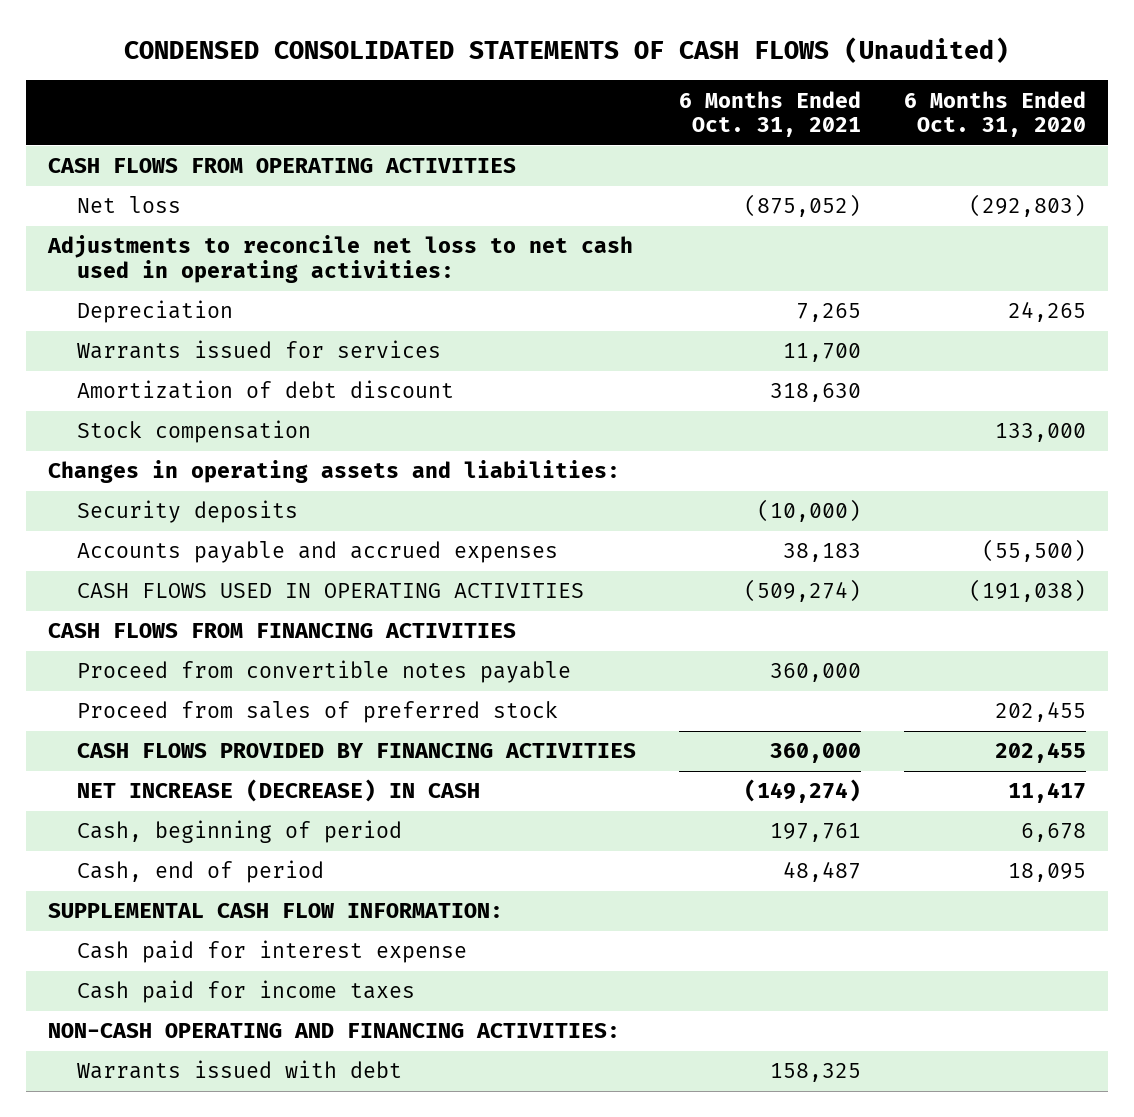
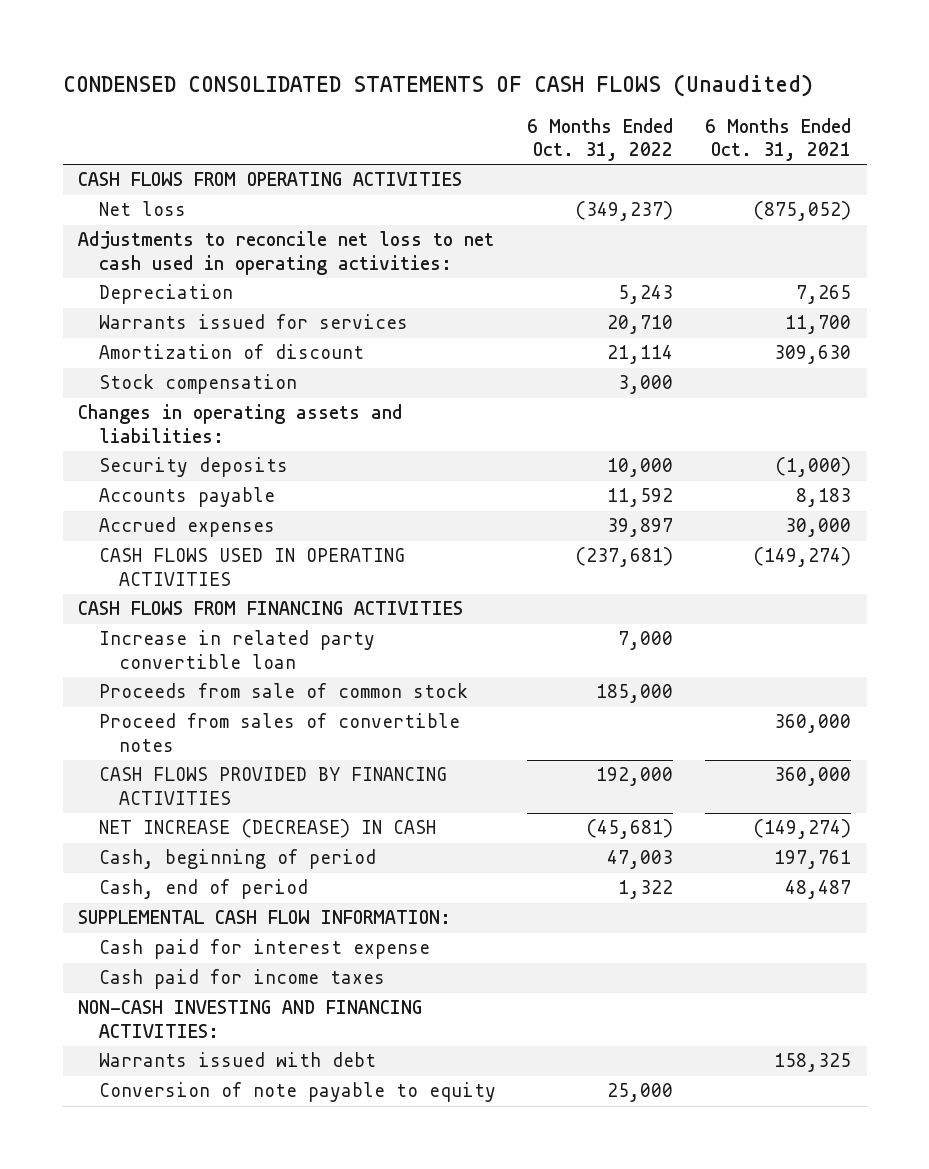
- | 6 Months Ended Oct. 31, 2021 | 6 Months Ended Oct. 31, 2020
+ | 6 Months Ended Oct. 31, 2022 | 6 Months Ended Oct. 31, 2021
- Amortization of debt discount | 318,630 |
+ Amortization of discount | 21,114 | 309,630
- Security deposits | (10,000) |
- Accounts payable and accrued expenses | 38,183 | (55,500)
- CASH FLOWS USED IN OPERATING ACTIVITIES | (509,274) | (191,038)
+ Security deposits | 10,000 | (1,000)
+ Accounts payable | 11,592 | 8,183
+ Accrued expenses | 39,897 | 30,000
+ CASH FLOWS USED IN OPERATING ACTIVITIES | (237,681) | (149,274)
- Proceed from convertible notes payable | 360,000 |
- Proceed from sales of preferred stock | | 202,455
+ Increase in related party convertible loan | 7,000 |
+ Proceeds from sale of common stock | 185,000 |
+ Proceed from sales of convertible notes | | 360,000
- NON-CASH OPERATING AND FINANCING ACTIVITIES:
+ NON-CASH INVESTING AND FINANCING ACTIVITIES:
+ Conversion of note payable to equity | 25,000 |

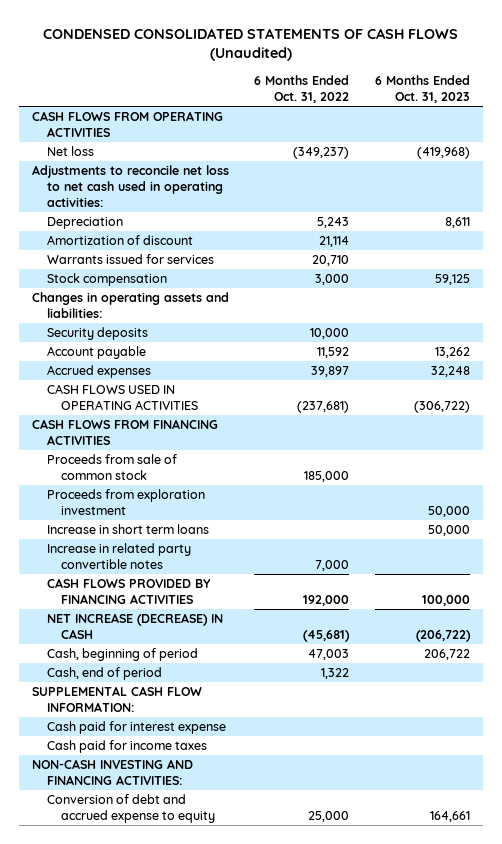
- | 6 Months Ended Oct. 31, 2022 | 6 Months Ended Oct. 31, 2021
+ | 6 Months Ended Oct. 31, 2022 | 6 Months Ended Oct. 31, 2023
moved down: Warrants issued for services | 20,710 |
- Accounts payable | 11,592 | 8,183
+ Account payable | 11,592 | 13,262
- Increase in related party convertible loan | 7,000 |
- Proceed from sales of convertible notes | | 360,000
+ Proceeds from exploration investment | | 50,000
+ Increase in short term loans | | 50,000
+ Increase in related party convertible notes | 7,000 |
- Warrants issued with debt | | 158,325
- Conversion of note payable to equity | 25,000 |
+ Conversion of debt and accrued expense to equity | 25,000 | 164,661

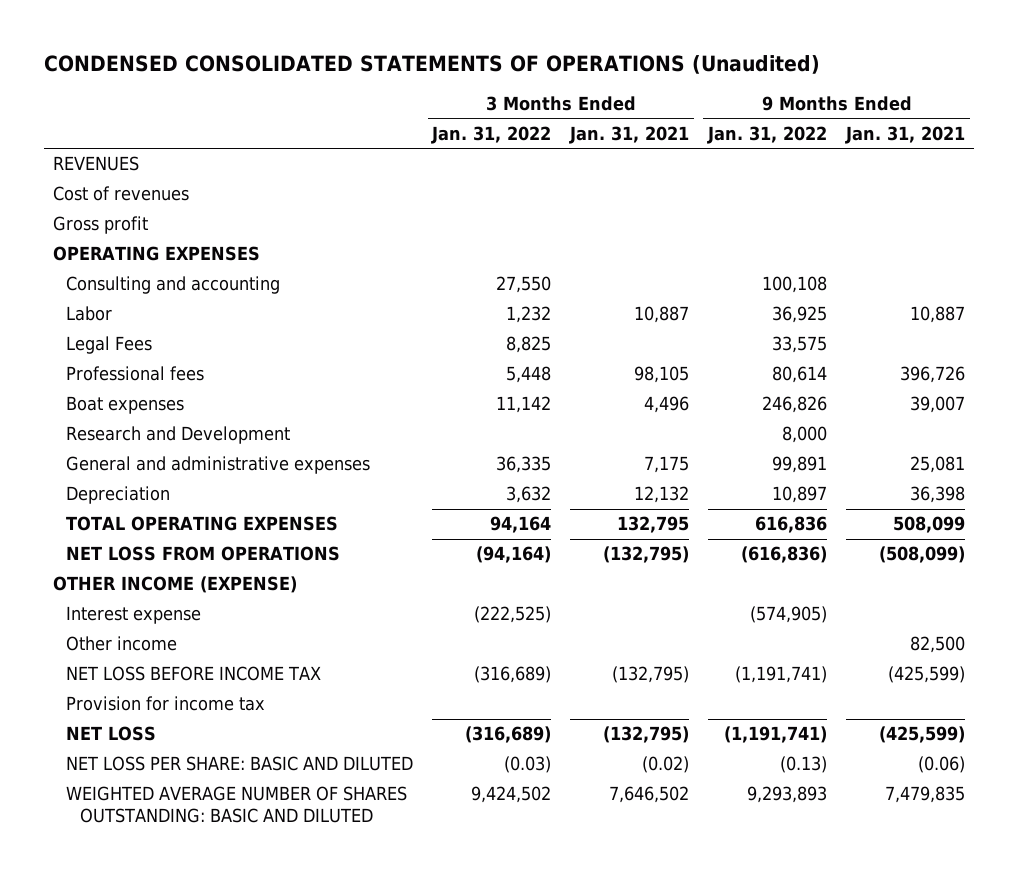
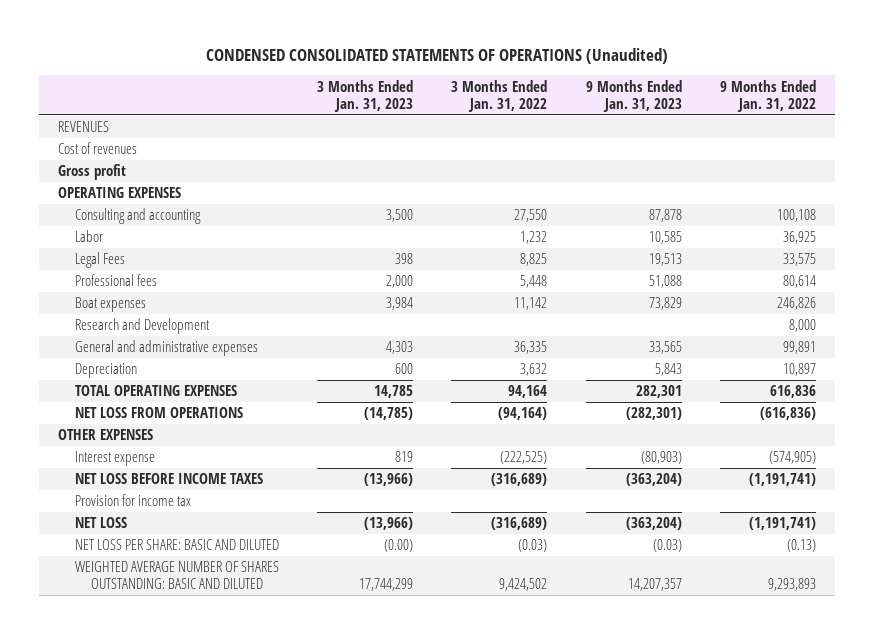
- | 3 Months Ended Jan. 31, 2022 | 3 Months Ended Jan. 31, 2021 | 9 Months Ended Jan. 31, 2022 | 9 Months Ended Jan. 31, 2021
+ | 3 Months Ended Jan. 31, 2023 | 3 Months Ended Jan. 31, 2022 | 9 Months Ended Jan. 31, 2023 | 9 Months Ended Jan. 31, 2022
- OTHER INCOME (EXPENSE)
+ OTHER EXPENSES
- Other income | | | | 82,500
- NET LOSS BEFORE INCOME TAX | (316,689) | (132,795) | (1,191,741) | (425,599)
+ NET LOSS BEFORE INCOME TAXES | (13,966) | (316,689) | (363,204) | (1,191,741)

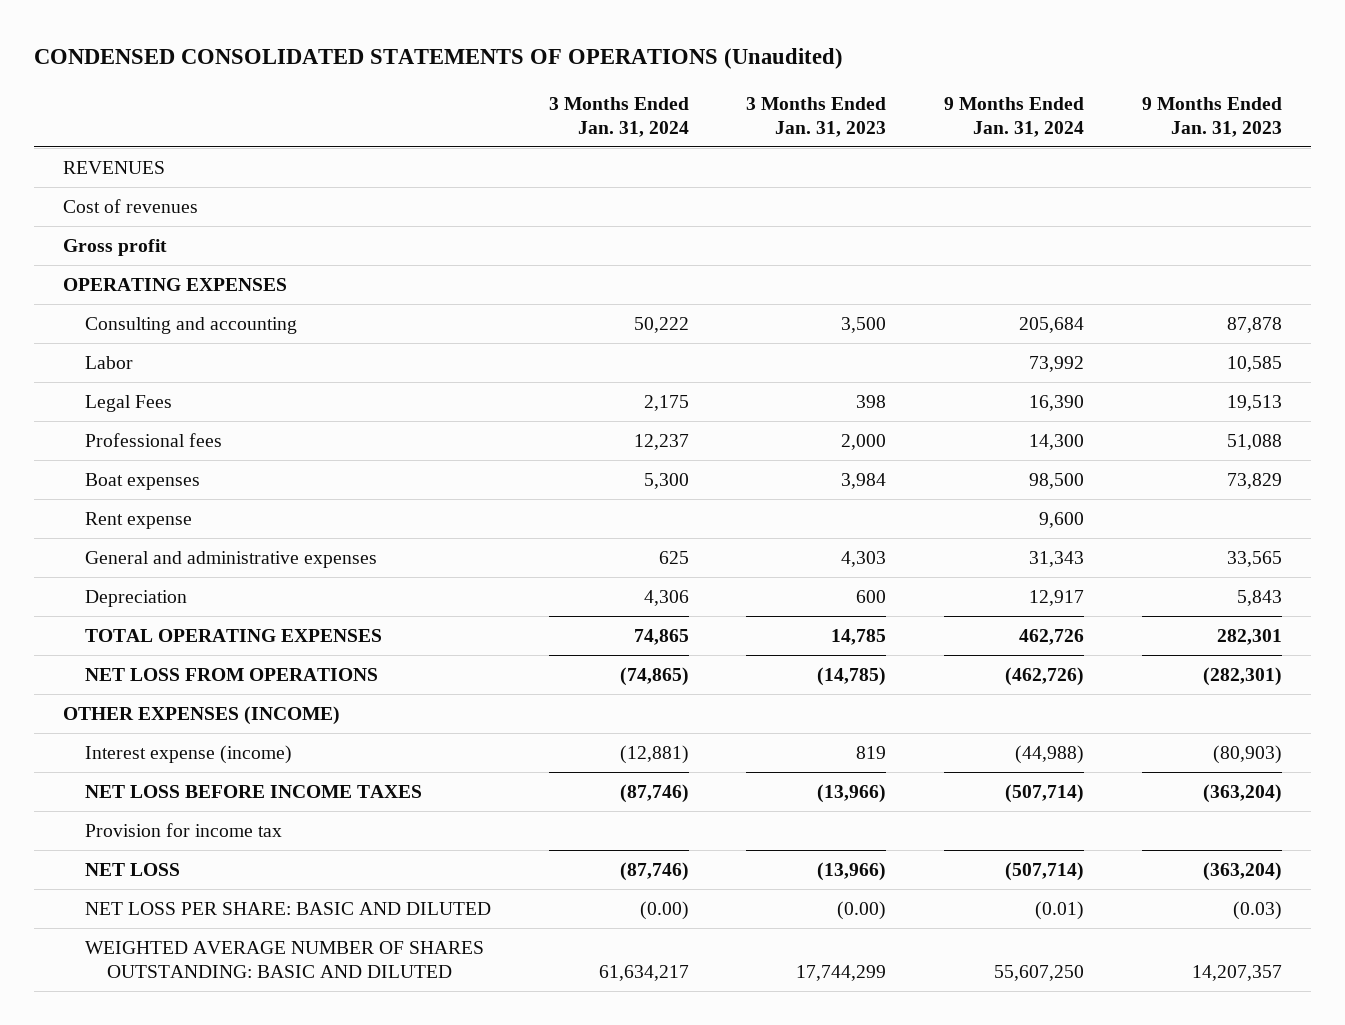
- | 3 Months Ended Jan. 31, 2023 | 3 Months Ended Jan. 31, 2022 | 9 Months Ended Jan. 31, 2023 | 9 Months Ended Jan. 31, 2022
+ | 3 Months Ended Jan. 31, 2024 | 3 Months Ended Jan. 31, 2023 | 9 Months Ended Jan. 31, 2024 | 9 Months Ended Jan. 31, 2023
- Research and Development | | | | 8,000
+ Rent expense | | | 9,600 |
- OTHER EXPENSES
- Interest expense | 819 | (222,525) | (80,903) | (574,905)
+ OTHER EXPENSES (INCOME)
+ Interest expense (income) | (12,881) | 819 | (44,988) | (80,903)

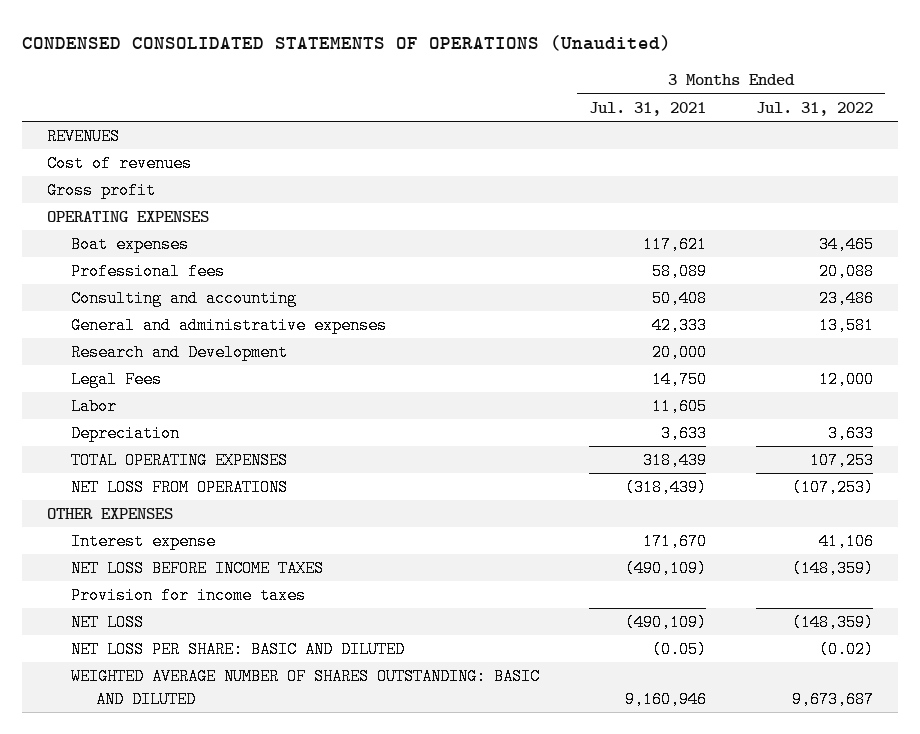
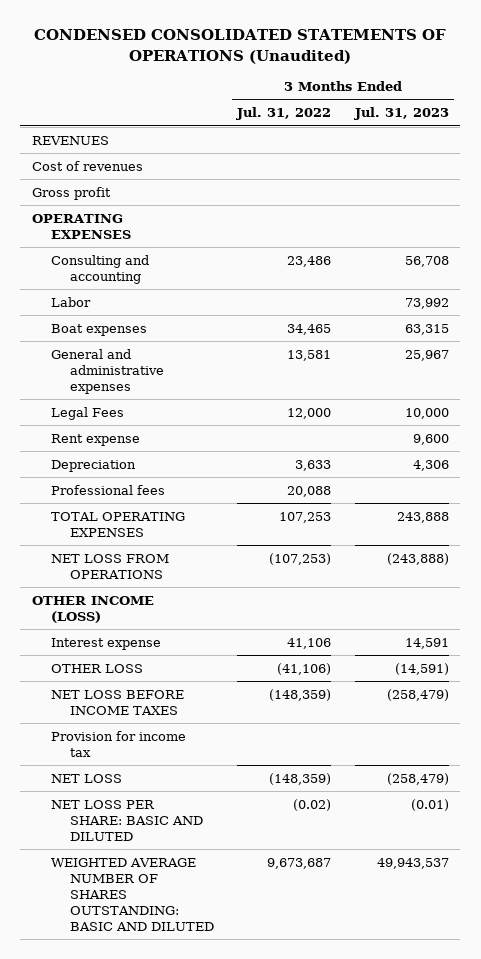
- | 3 Months Ended Jul. 31, 2021 | 3 Months Ended Jul. 31, 2022
+ | 3 Months Ended Jul. 31, 2022 | 3 Months Ended Jul. 31, 2023
moved up: Labor | | 73,992
moved down: Boat expenses | 34,465 | 63,315
- Research and Development | 20,000 |
+ Rent expense | | 9,600
moved down: Professional fees | 20,088 |
- OTHER EXPENSES
+ OTHER INCOME (LOSS)
+ OTHER LOSS | (41,106) | (14,591)
- Provision for income taxes
+ Provision for income tax

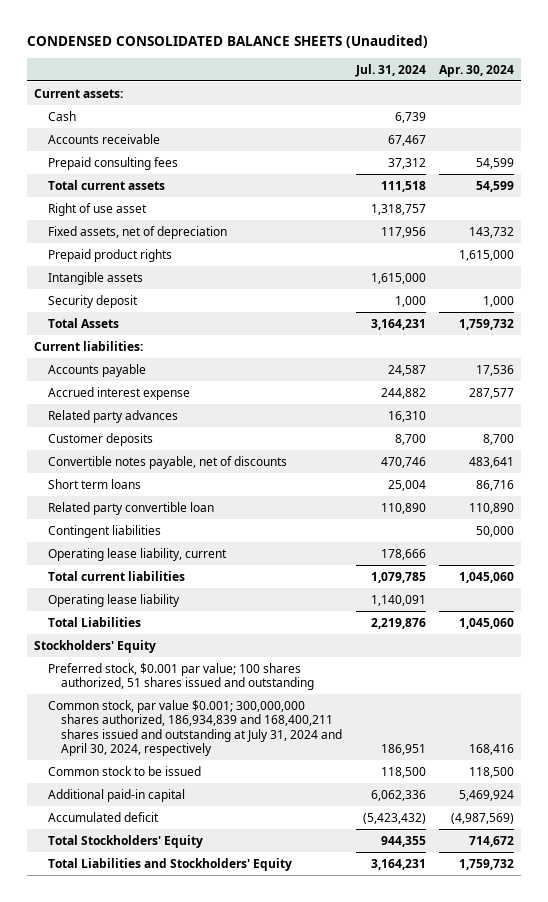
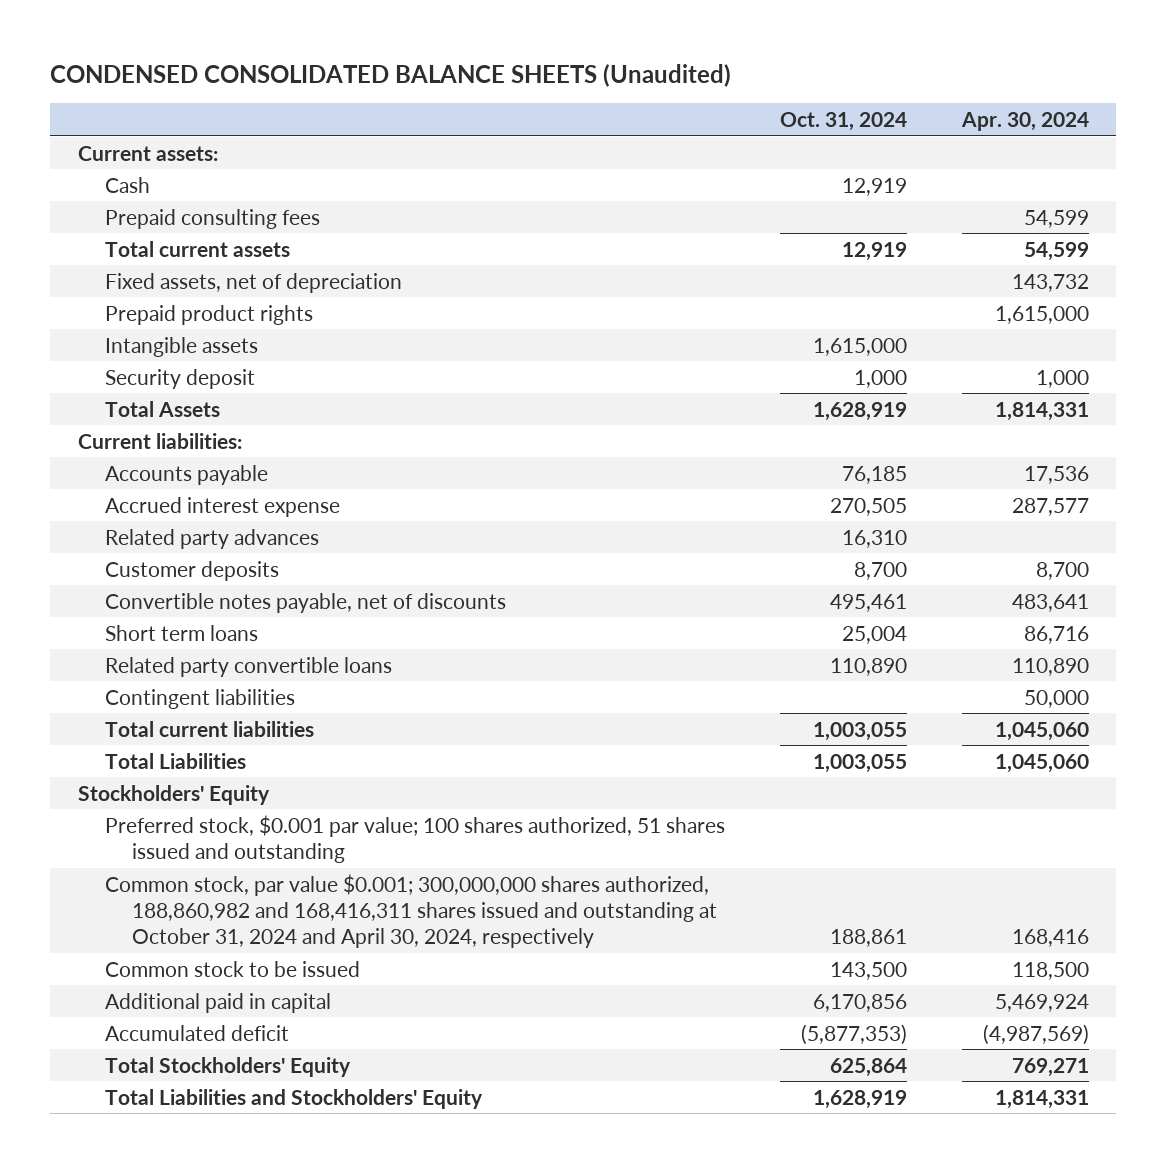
- | Jul. 31, 2024 | Apr. 30, 2024
+ | Oct. 31, 2024 | Apr. 30, 2024
- Accounts receivable | 67,467 |
- Right of use asset | 1,318,757 |
- Total Assets | 3,164,231 | 1,759,732
+ Total Assets | 1,628,919 | 1,814,331
- Related party convertible loan | 110,890 | 110,890
+ Related party convertible loans | 110,890 | 110,890
- Operating lease liability, current | 178,666 |
- Operating lease liability | 1,140,091 |
- Common stock, par value $0.001; 300,000,000 shares authorized, 186,934,839 and 168,400,211 shares issued and outstanding at July 31, 2024 and April 30, 2024, respectively | 186,951 | 168,416
+ Common stock, par value $0.001; 300,000,000 shares authorized, 188,860,982 and 168,416,311 shares issued and outstanding at October 31, 2024 and April 30, 2024, respectively | 188,861 | 168,416
- Additional paid-in capital | 6,062,336 | 5,469,924
+ Additional paid in capital | 6,170,856 | 5,469,924
- Total Stockholders' Equity | 944,355 | 714,672
- Total Liabilities and Stockholders' Equity | 3,164,231 | 1,759,732
+ Total Stockholders' Equity | 625,864 | 769,271
+ Total Liabilities and Stockholders' Equity | 1,628,919 | 1,814,331

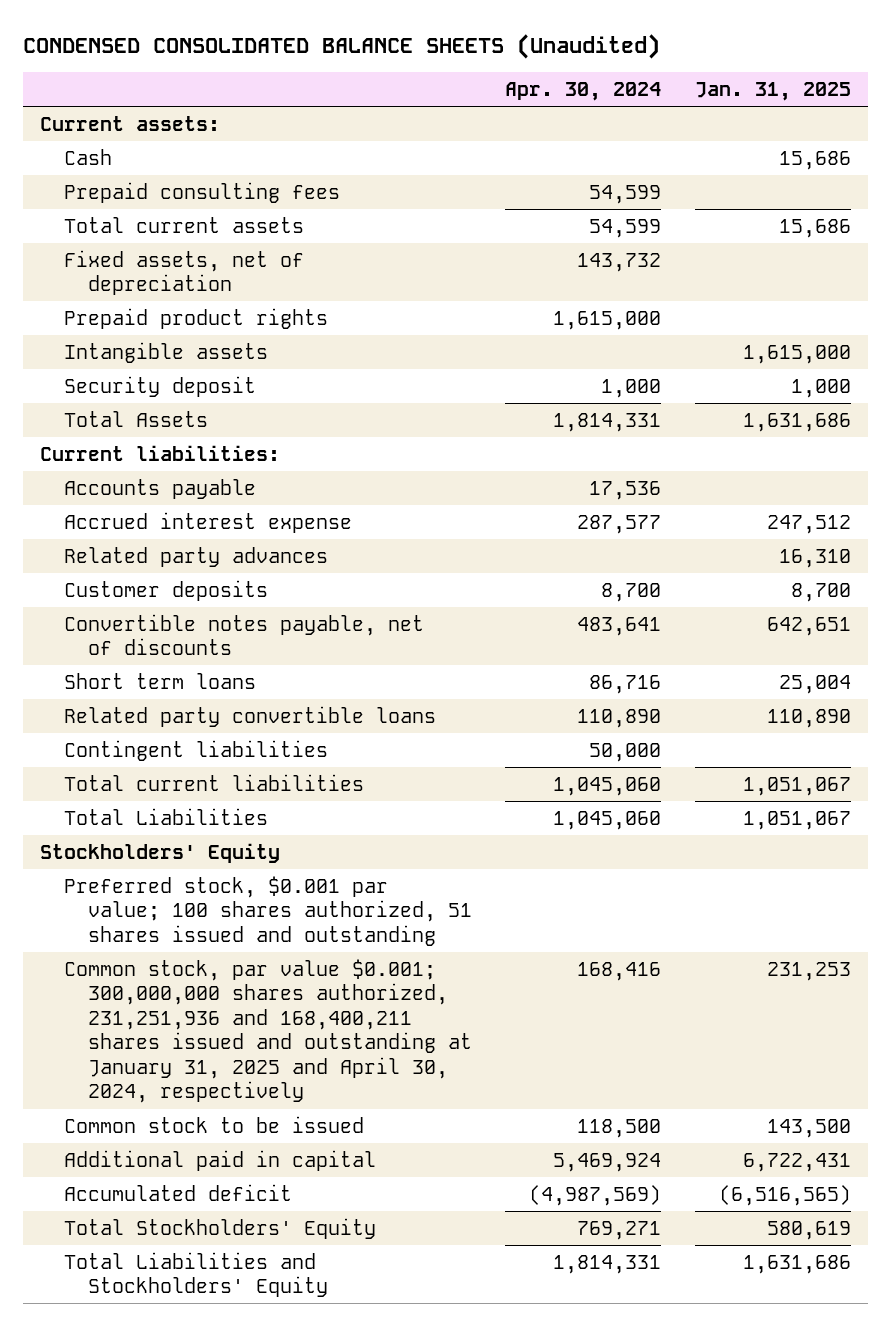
- | Oct. 31, 2024 | Apr. 30, 2024
+ | Apr. 30, 2024 | Jan. 31, 2025
- Common stock, par value $0.001; 300,000,000 shares authorized, 188,860,982 and 168,416,311 shares issued and outstanding at October 31, 2024 and April 30, 2024, respectively | 188,861 | 168,416
+ Common stock, par value $0.001; 300,000,000 shares authorized, 231,251,936 and 168,400,211 shares issued and outstanding at January 31, 2025 and April 30, 2024, respectively | 168,416 | 231,253

